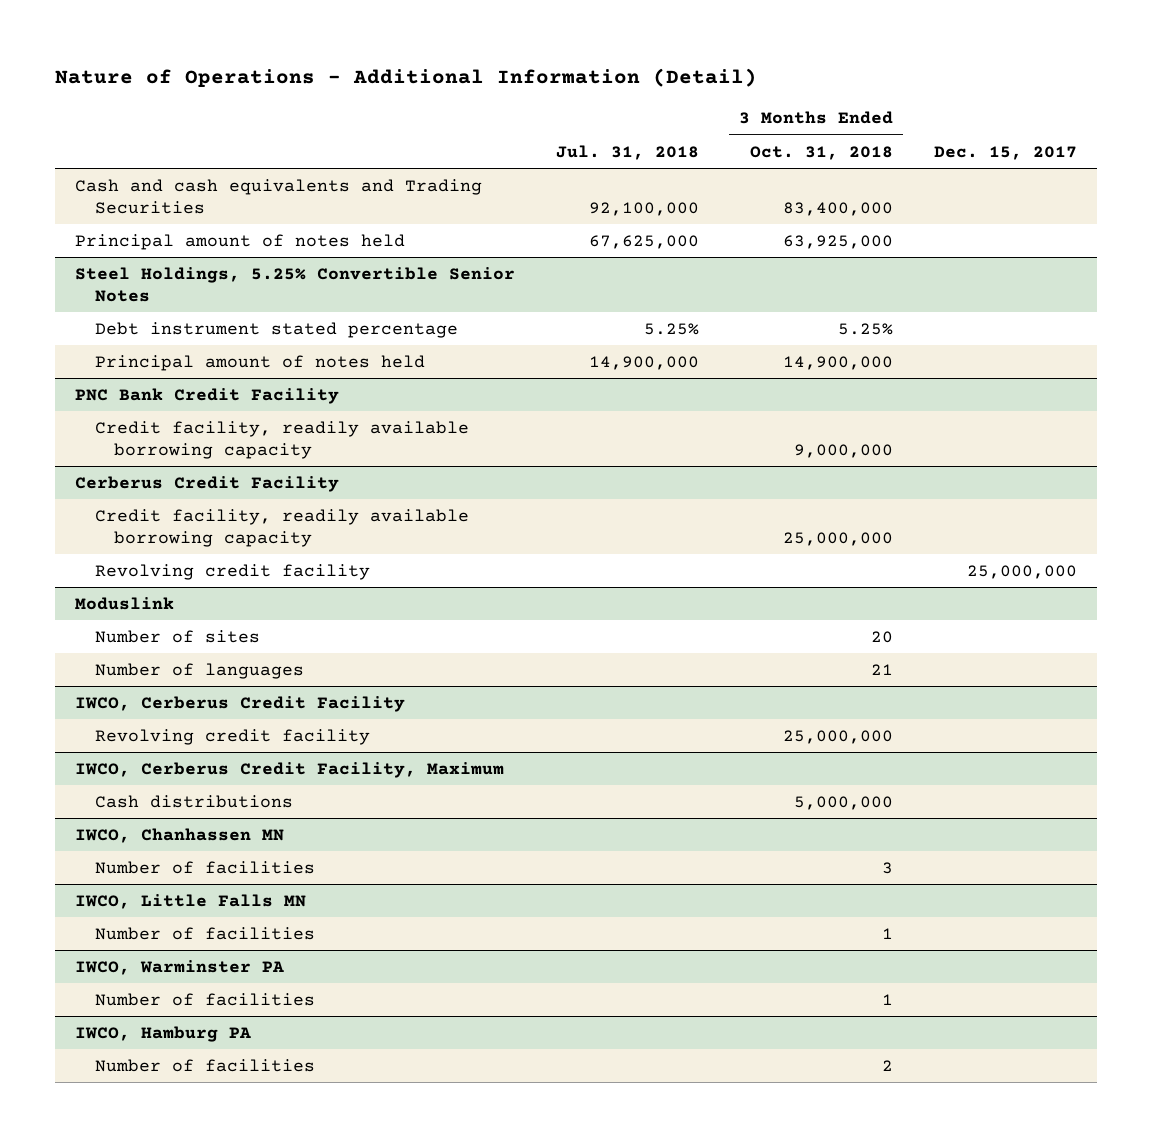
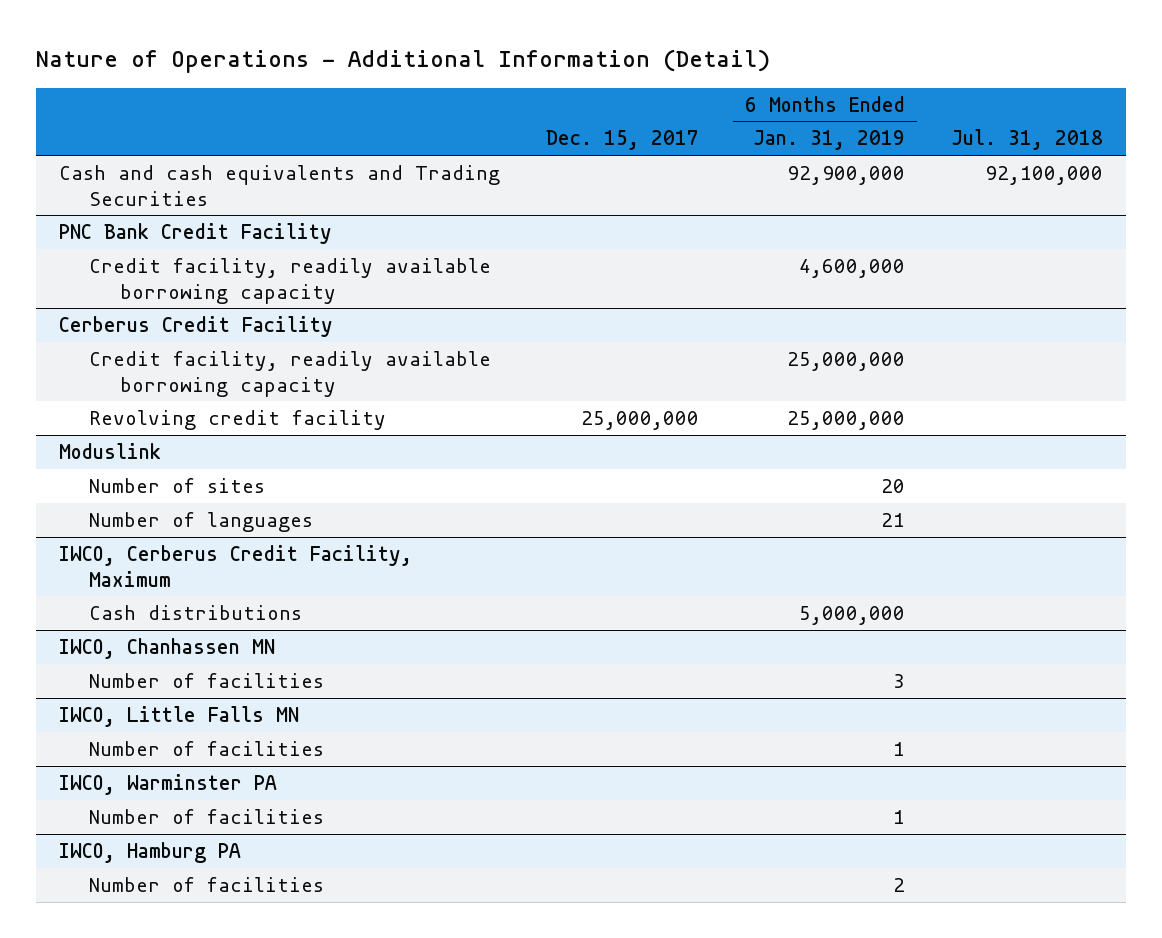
- | Jul. 31, 2018 | 3 Months Ended Oct. 31, 2018 | Dec. 15, 2017
+ | Dec. 15, 2017 | 6 Months Ended Jan. 31, 2019 | Jul. 31, 2018
- Principal amount of notes held | 67,625,000 | 63,925,000 |
- Steel Holdings, 5.25% Convertible Senior Notes
- Debt instrument stated percentage | 5.25% | 5.25% |
- Principal amount of notes held | 14,900,000 | 14,900,000 |
- IWCO, Cerberus Credit Facility
- Revolving credit facility | | 25,000,000 |

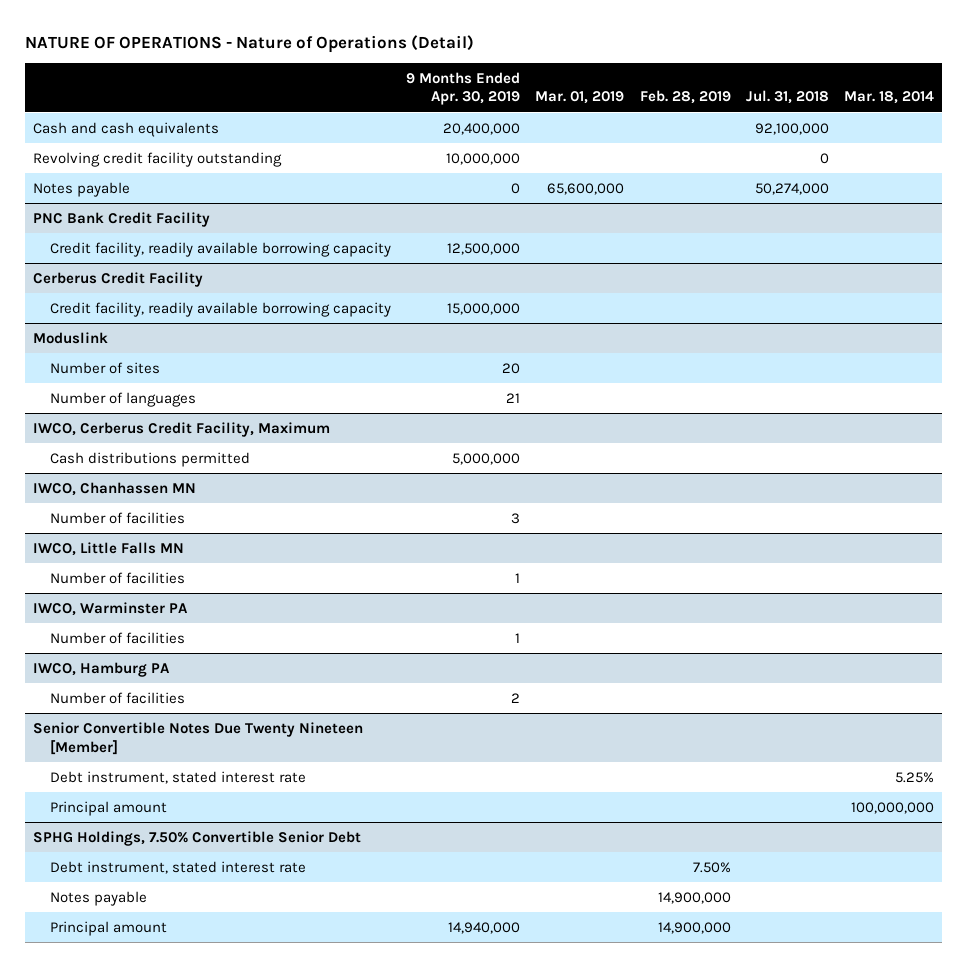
- Nature of Operations - Additional Information (Detail)
+ NATURE OF OPERATIONS - Nature of Operations (Detail)
- | Dec. 15, 2017 | 6 Months Ended Jan. 31, 2019 | Jul. 31, 2018
+ | 9 Months Ended Apr. 30, 2019 | Mar. 01, 2019 | Feb. 28, 2019 | Jul. 31, 2018 | Mar. 18, 2014
- Cash and cash equivalents and Trading Securities | | 92,900,000 | 92,100,000
+ Cash and cash equivalents | 20,400,000 | | | 92,100,000 |
+ Revolving credit facility outstanding | 10,000,000 | | | 0 |
+ Notes payable | 0 | 65,600,000 | | 50,274,000 |
@ Cerberus Credit Facility
- Revolving credit facility | 25,000,000 | 25,000,000 |
@ IWCO, Cerberus Credit Facility, Maximum
- Cash distributions | | 5,000,000 |
+ Cash distributions permitted | 5,000,000 | | | |
+ Senior Convertible Notes Due Twenty Nineteen [Member]
+ Debt instrument, stated interest rate | | | | | 5.25%
+ Principal amount | | | | | 100,000,000
+ SPHG Holdings, 7.50% Convertible Senior Debt
+ Debt instrument, stated interest rate | | | 7.50% | |
+ Notes payable | | | 14,900,000 | |
+ Principal amount | 14,940,000 | | 14,900,000 | |

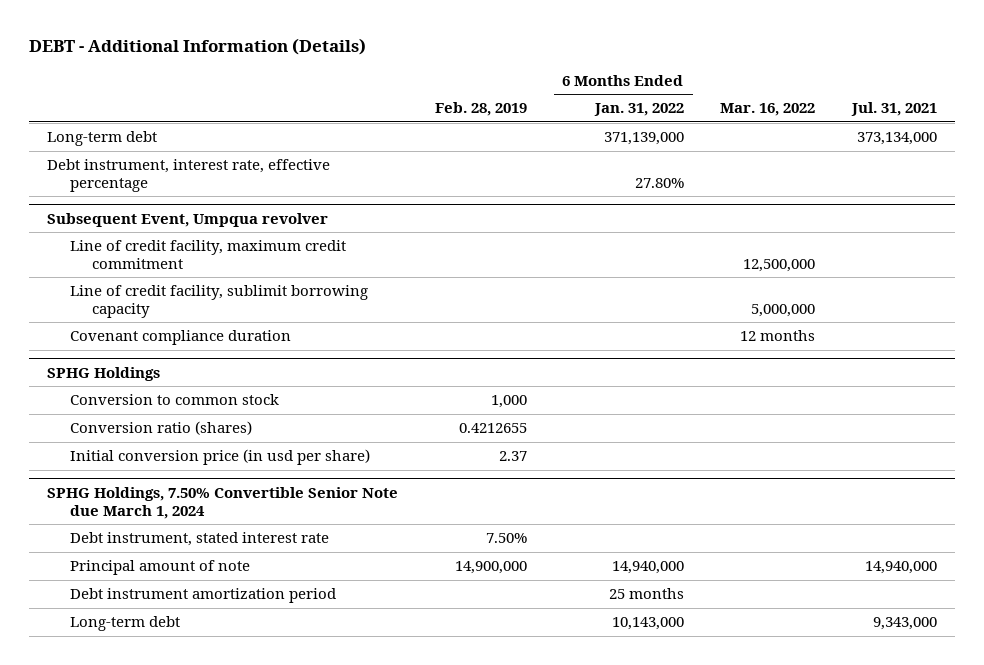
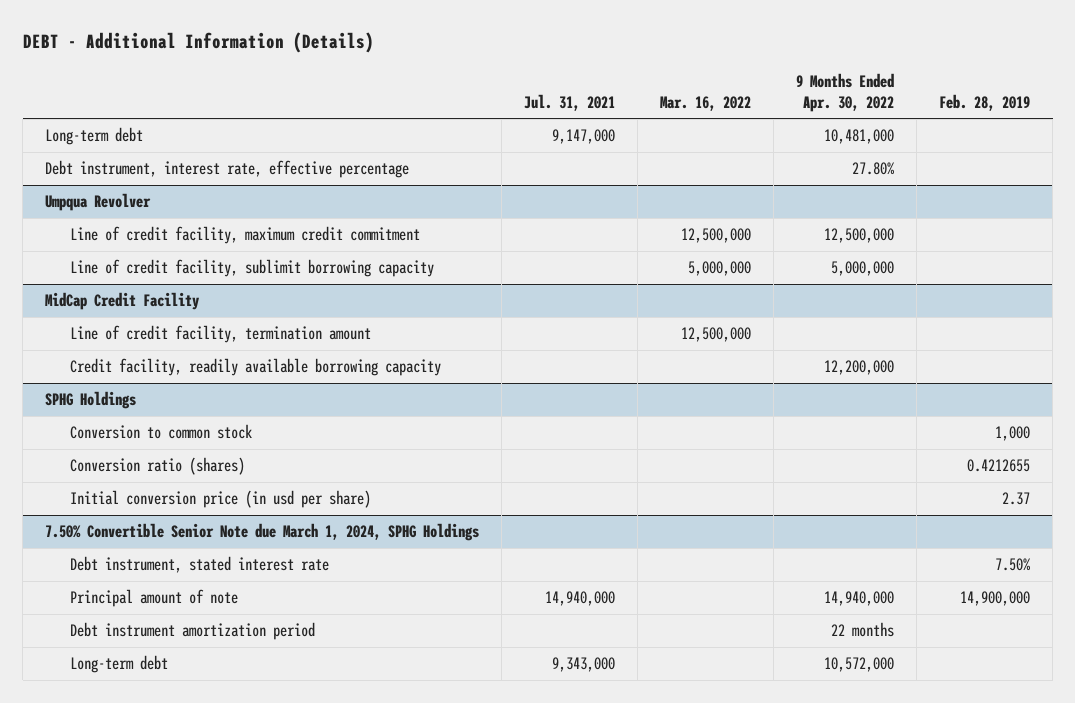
- | Feb. 28, 2019 | 6 Months Ended Jan. 31, 2022 | Mar. 16, 2022 | Jul. 31, 2021
+ | Jul. 31, 2021 | Mar. 16, 2022 | 9 Months Ended Apr. 30, 2022 | Feb. 28, 2019
- Long-term debt | | 371,139,000 | | 373,134,000
+ Long-term debt | 9,147,000 | | 10,481,000 |
- Subsequent Event, Umpqua revolver
+ Umpqua Revolver
- Covenant compliance duration | | | 12 months |
+ MidCap Credit Facility
+ Line of credit facility, termination amount | | 12,500,000 | |
+ Credit facility, readily available borrowing capacity | | | 12,200,000 |
- SPHG Holdings, 7.50% Convertible Senior Note due March 1, 2024
+ 7.50% Convertible Senior Note due March 1, 2024, SPHG Holdings

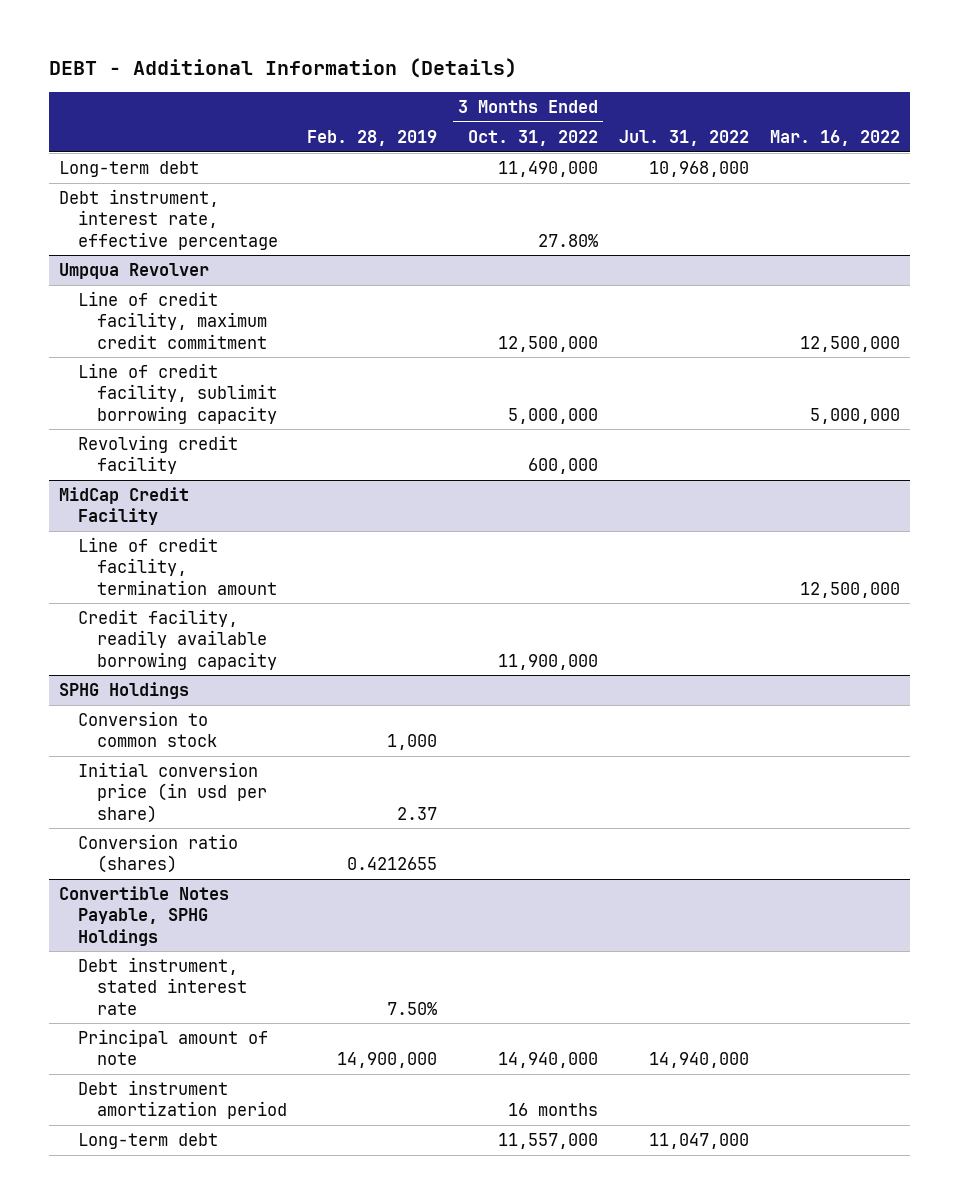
- | Jul. 31, 2021 | Mar. 16, 2022 | 9 Months Ended Apr. 30, 2022 | Feb. 28, 2019
+ | Feb. 28, 2019 | 3 Months Ended Oct. 31, 2022 | Jul. 31, 2022 | Mar. 16, 2022
@ Umpqua Revolver
+ Revolving credit facility | | 600,000 | |
- 7.50% Convertible Senior Note due March 1, 2024, SPHG Holdings
@ SPHG Holdings
moved down: Conversion ratio (shares) | 0.4212655 | | |
+ Convertible Notes Payable, SPHG Holdings

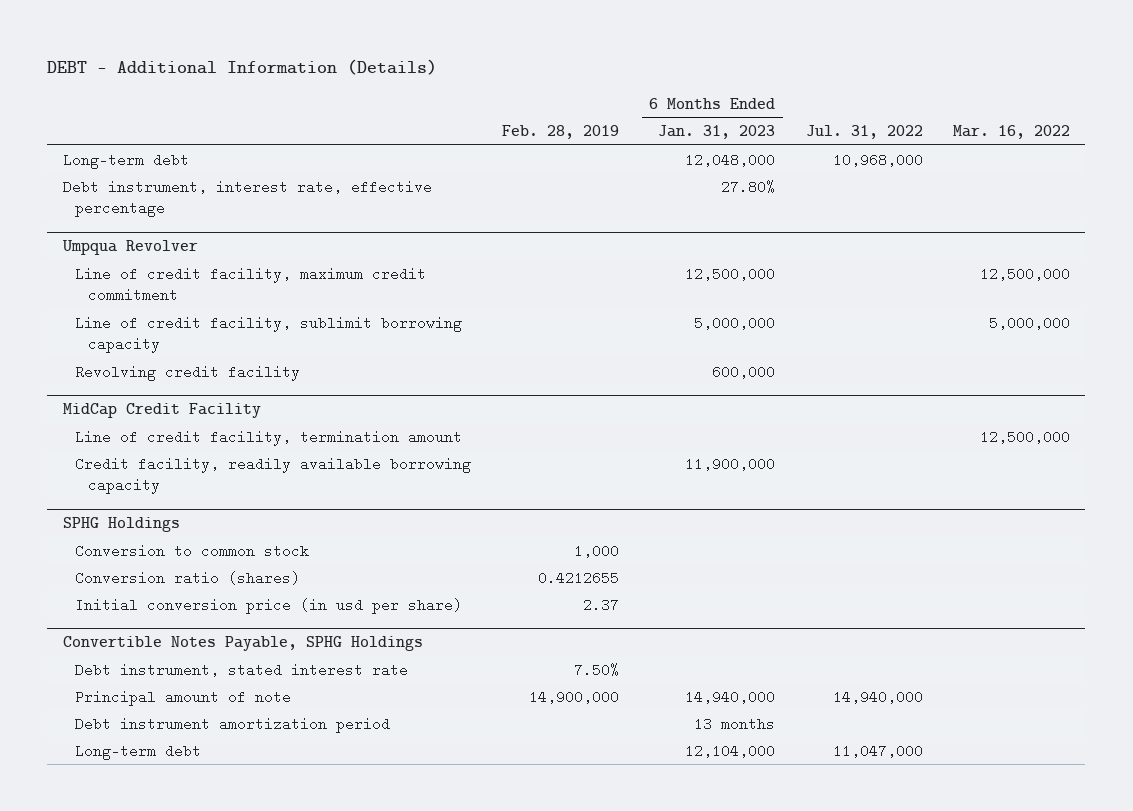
- | Feb. 28, 2019 | 3 Months Ended Oct. 31, 2022 | Jul. 31, 2022 | Mar. 16, 2022
+ | Feb. 28, 2019 | 6 Months Ended Jan. 31, 2023 | Jul. 31, 2022 | Mar. 16, 2022
@ SPHG Holdings
moved down: Initial conversion price (in usd per share) | 2.37 | | |

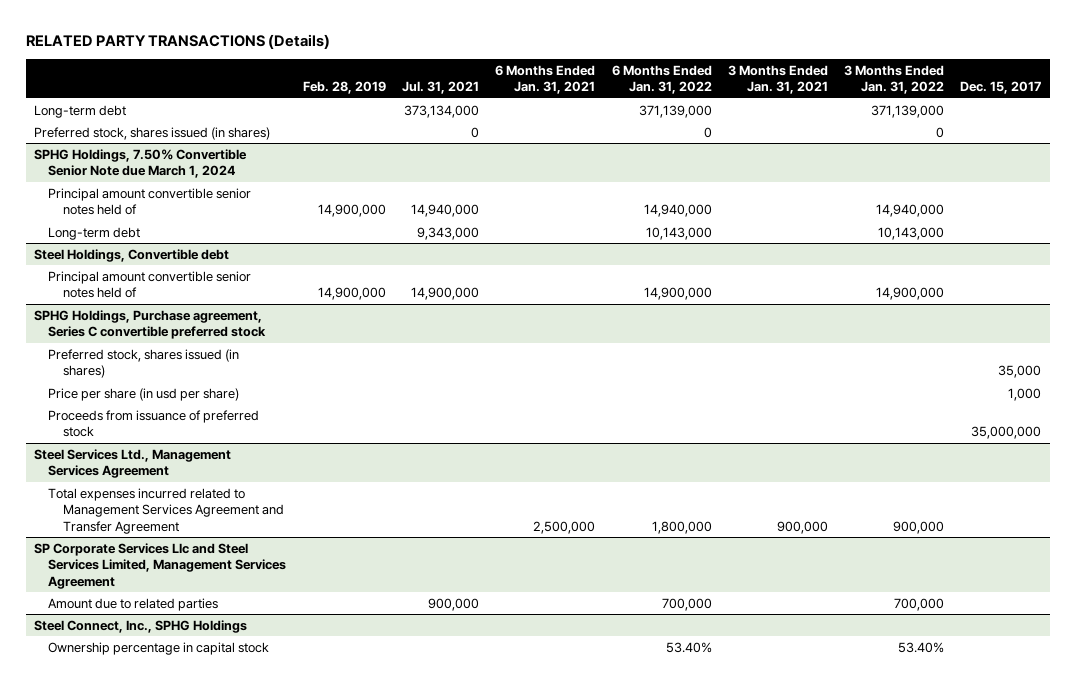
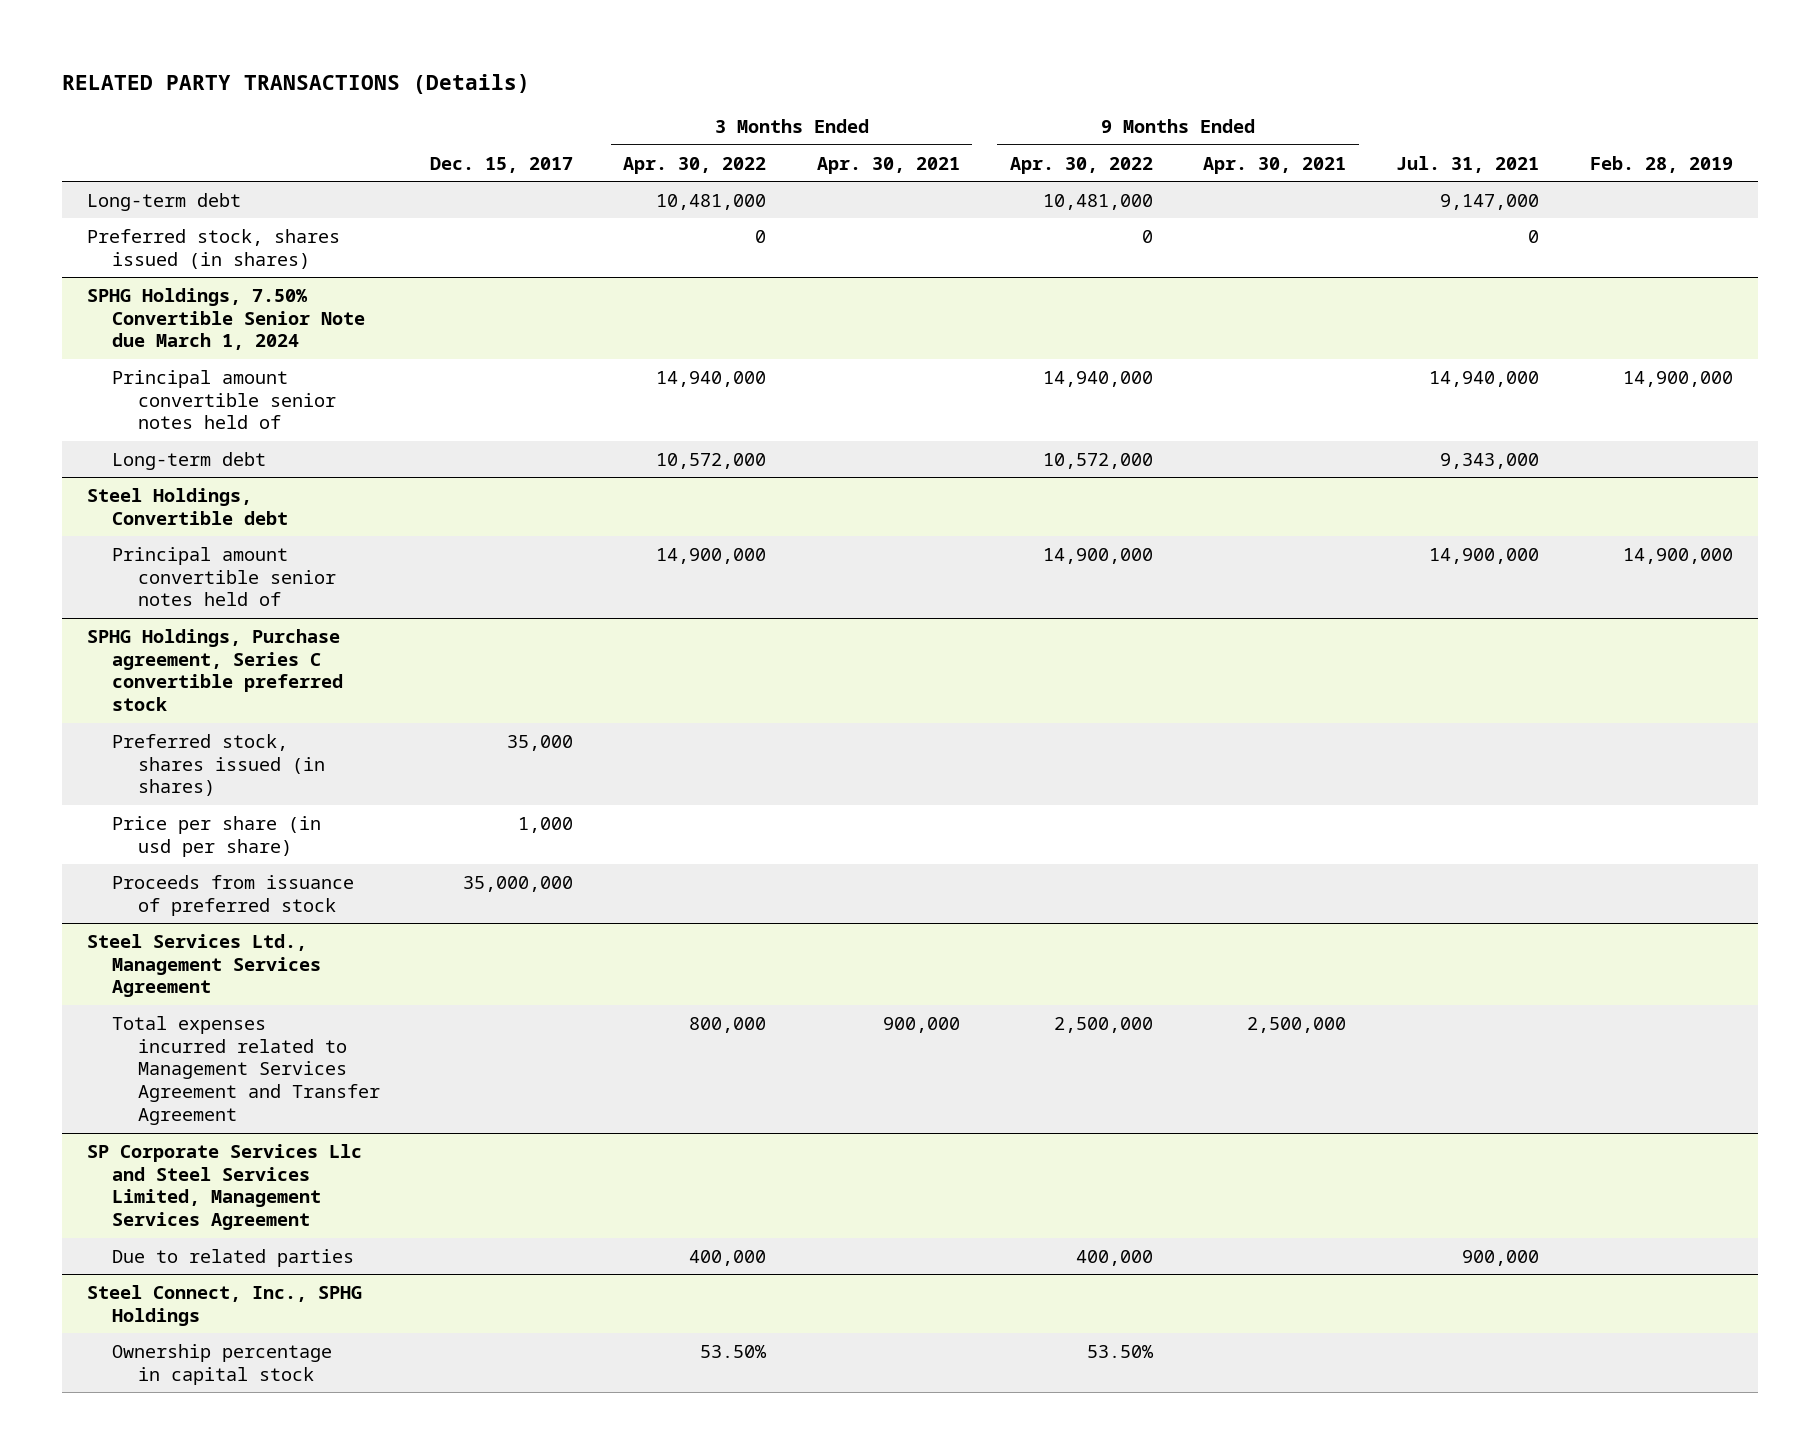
- | Feb. 28, 2019 | Jul. 31, 2021 | 6 Months Ended Jan. 31, 2021 | 6 Months Ended Jan. 31, 2022 | 3 Months Ended Jan. 31, 2021 | 3 Months Ended Jan. 31, 2022 | Dec. 15, 2017
+ | Dec. 15, 2017 | 3 Months Ended Apr. 30, 2022 | 3 Months Ended Apr. 30, 2021 | 9 Months Ended Apr. 30, 2022 | 9 Months Ended Apr. 30, 2021 | Jul. 31, 2021 | Feb. 28, 2019
- Long-term debt | | 373,134,000 | | 371,139,000 | | 371,139,000 |
+ Long-term debt | | 10,481,000 | | 10,481,000 | | 9,147,000 |
@ SP Corporate Services Llc and Steel Services Limited, Management Services Agreement
- Amount due to related parties | | 900,000 | | 700,000 | | 700,000 |
+ Due to related parties | | 400,000 | | 400,000 | | 900,000 |

